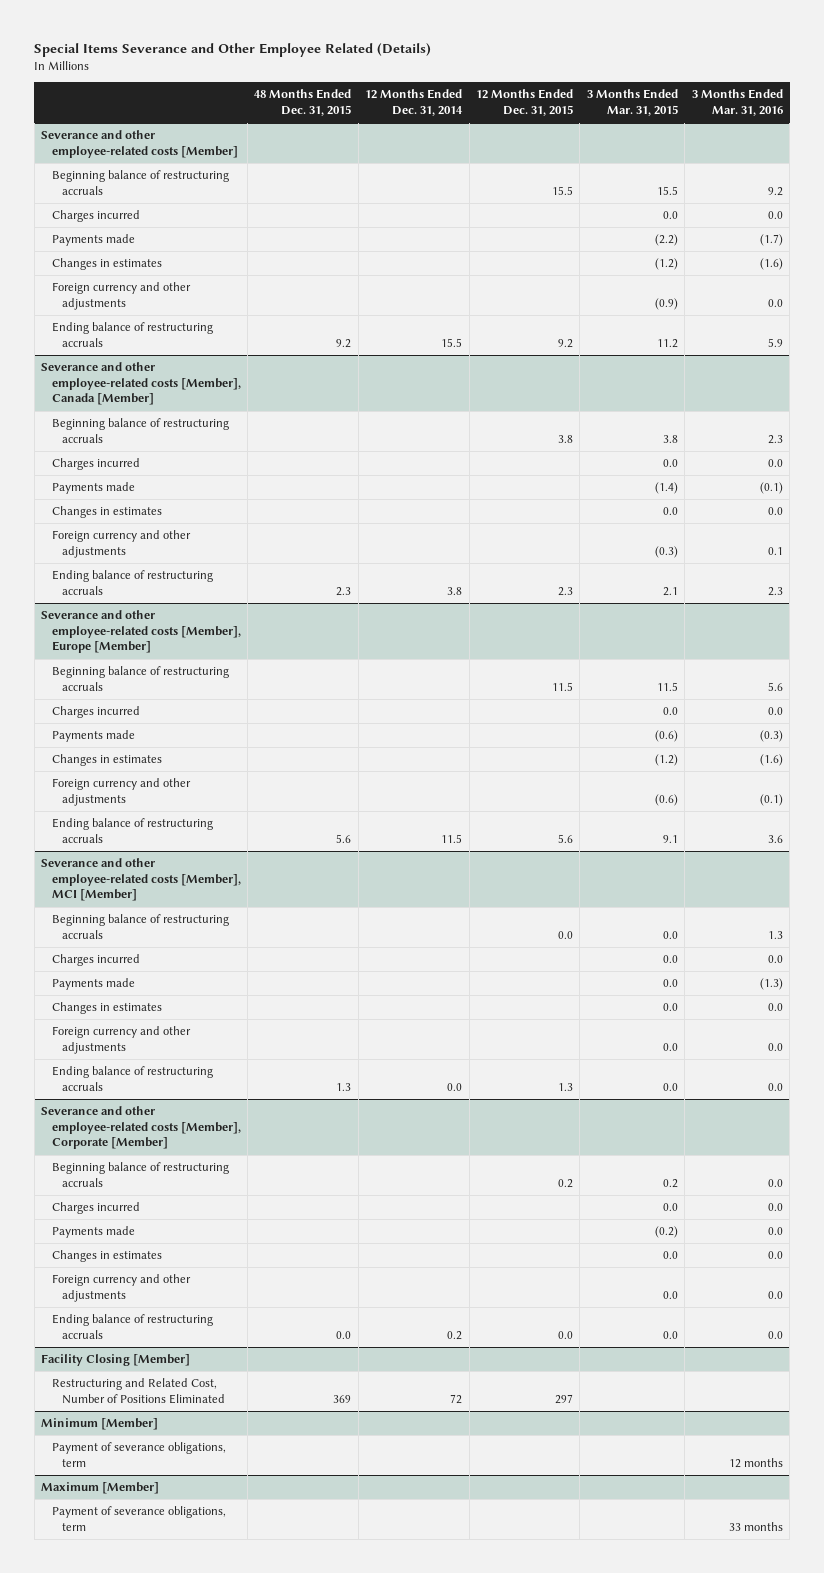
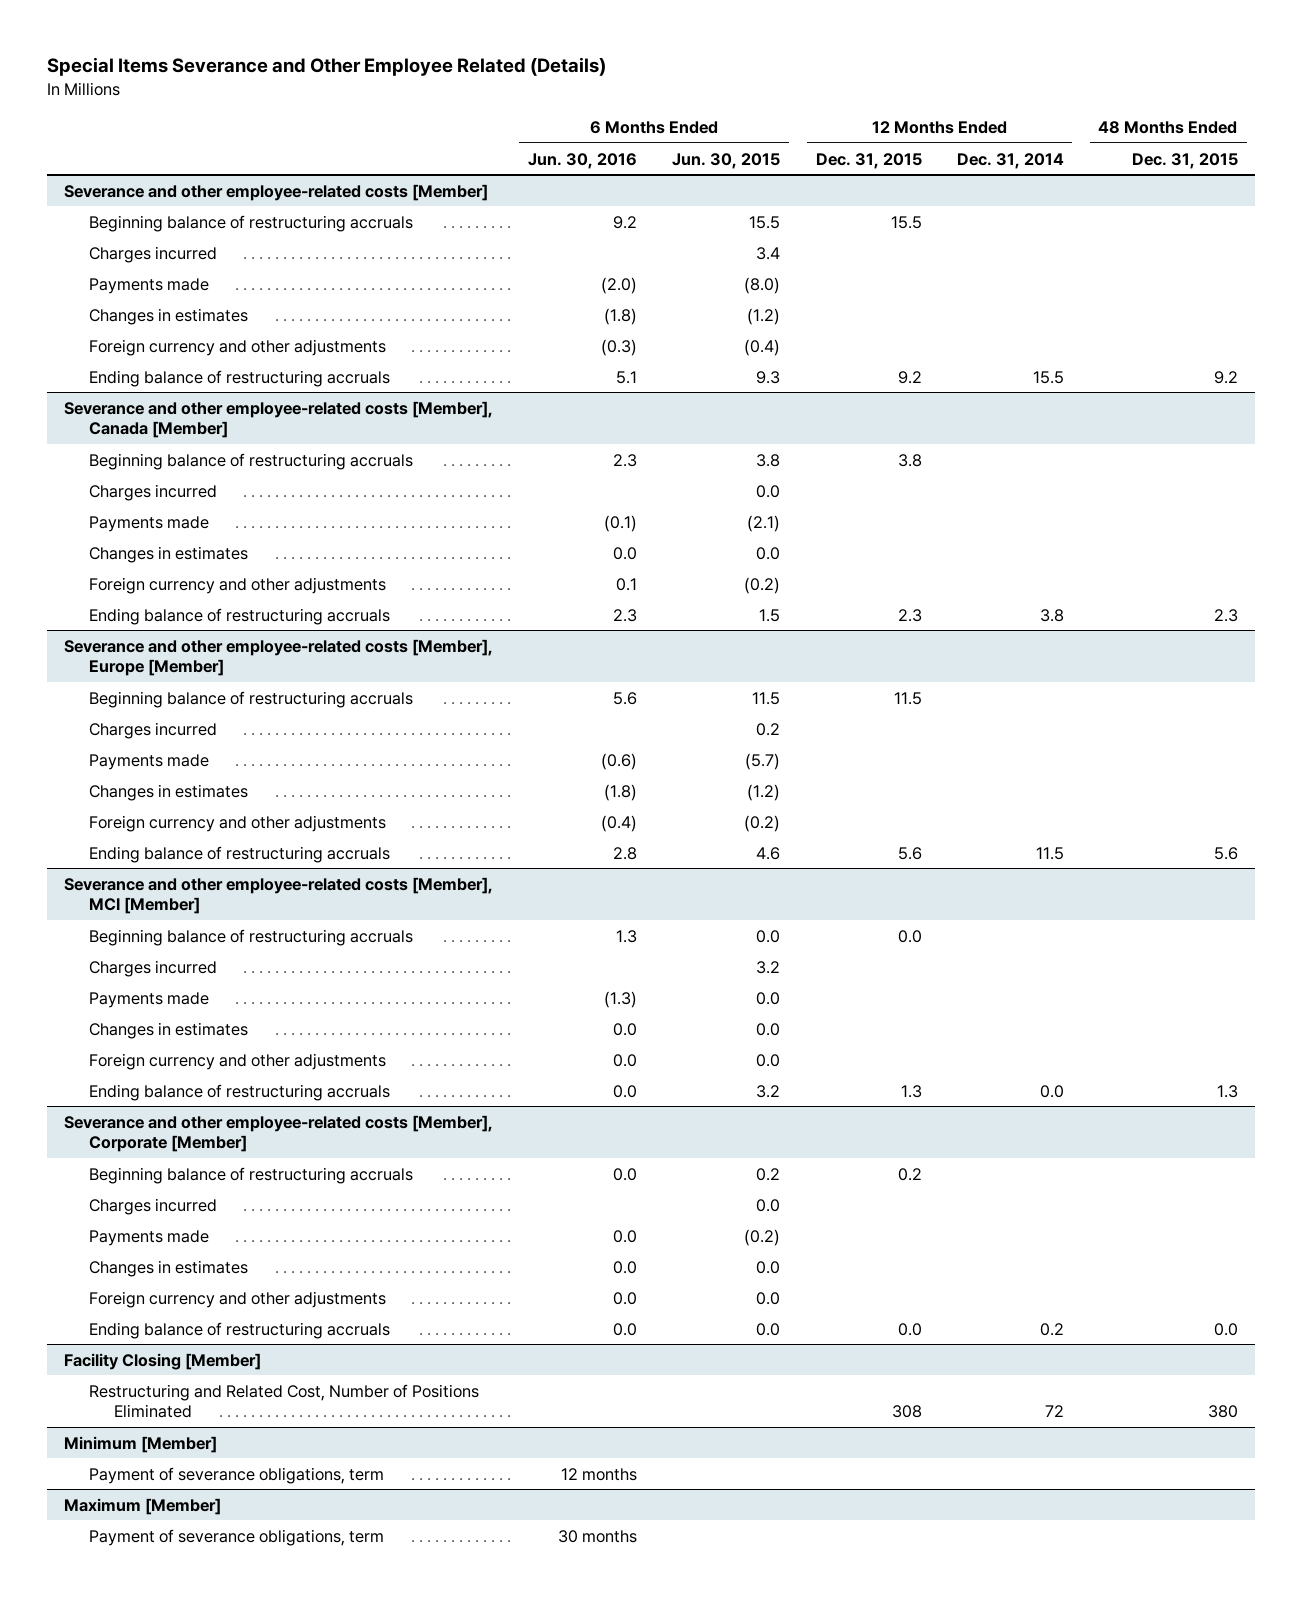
- | 48 Months Ended Dec. 31, 2015 | 12 Months Ended Dec. 31, 2014 | 12 Months Ended Dec. 31, 2015 | 3 Months Ended Mar. 31, 2015 | 3 Months Ended Mar. 31, 2016
+ | 6 Months Ended Jun. 30, 2016 | 6 Months Ended Jun. 30, 2015 | 12 Months Ended Dec. 31, 2015 | 12 Months Ended Dec. 31, 2014 | 48 Months Ended Dec. 31, 2015
@ Facility Closing [Member]
- Restructuring and Related Cost, Number of Positions Eliminated | 369 | 72 | 297 | |
+ Restructuring and Related Cost, Number of Positions Eliminated | | | 308 | 72 | 380

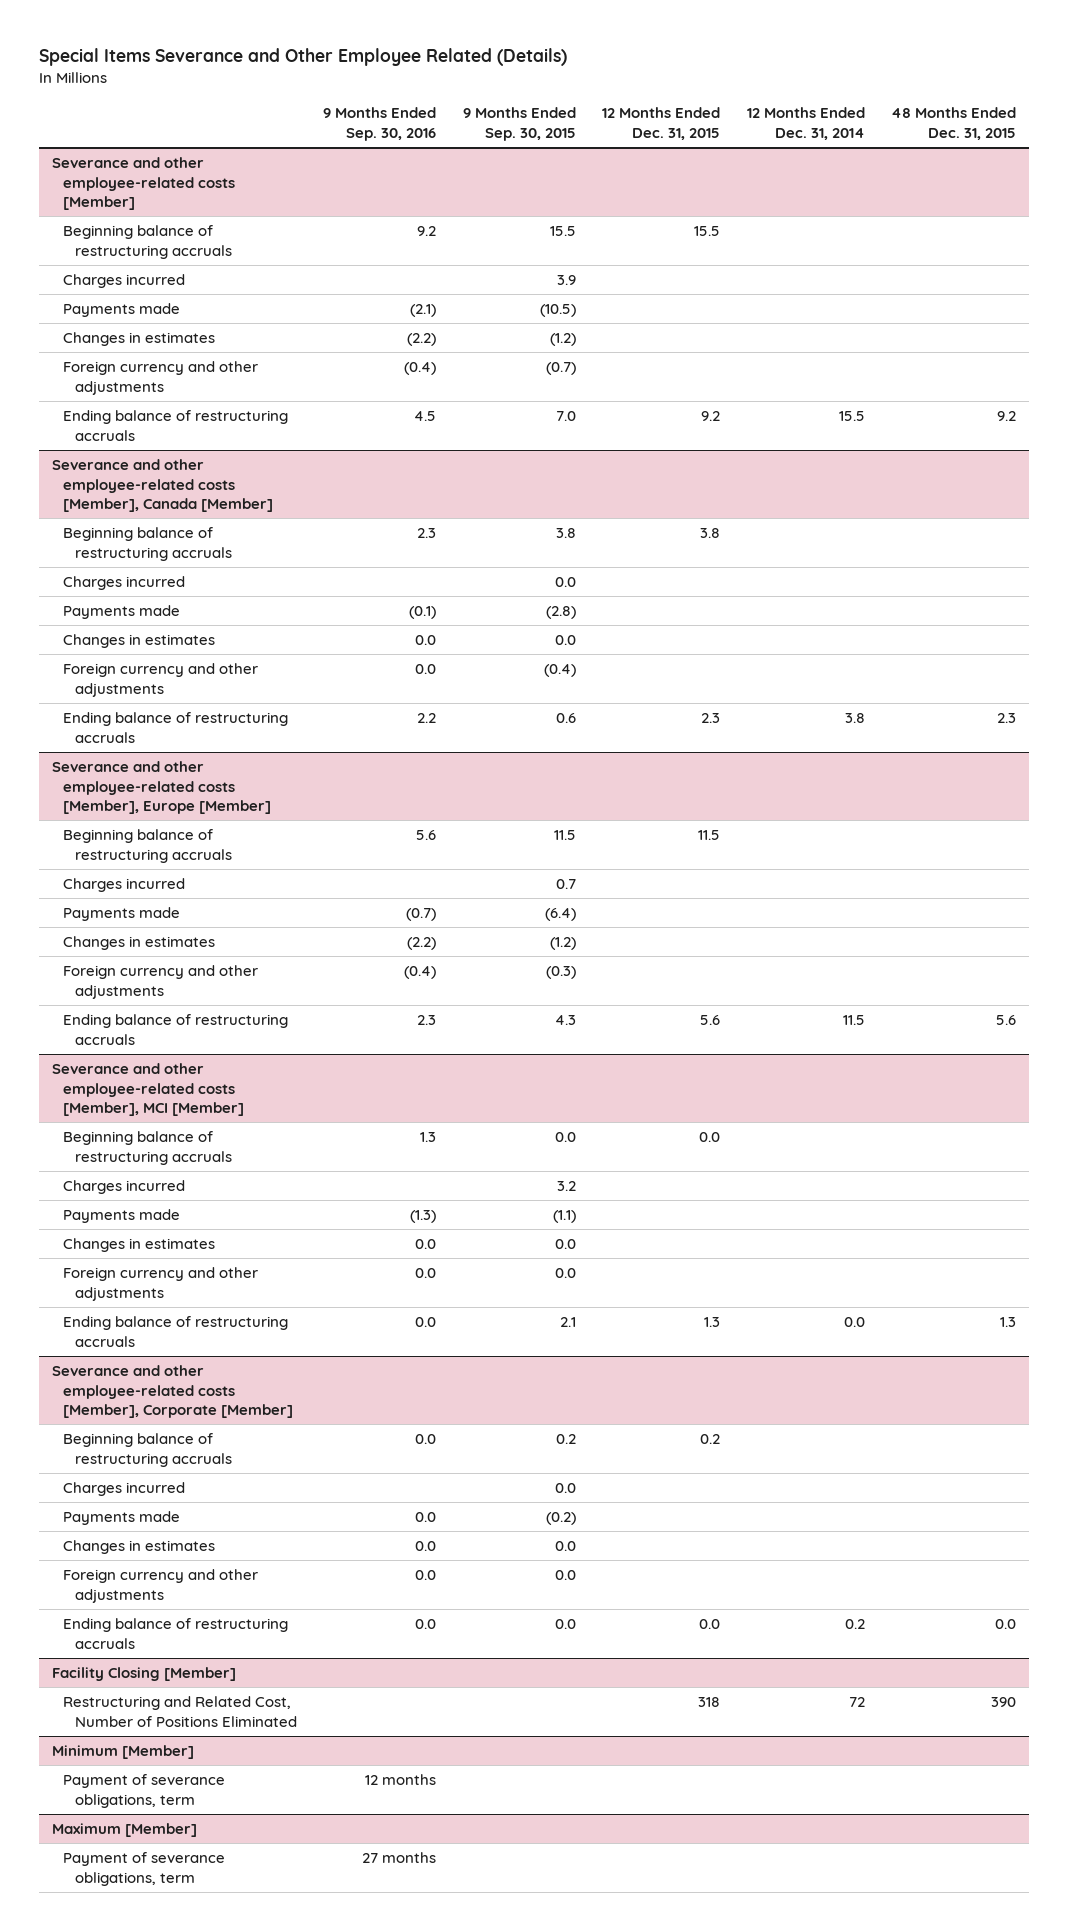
- | 6 Months Ended Jun. 30, 2016 | 6 Months Ended Jun. 30, 2015 | 12 Months Ended Dec. 31, 2015 | 12 Months Ended Dec. 31, 2014 | 48 Months Ended Dec. 31, 2015
+ | 9 Months Ended Sep. 30, 2016 | 9 Months Ended Sep. 30, 2015 | 12 Months Ended Dec. 31, 2015 | 12 Months Ended Dec. 31, 2014 | 48 Months Ended Dec. 31, 2015
@ Facility Closing [Member]
- Restructuring and Related Cost, Number of Positions Eliminated | | | 308 | 72 | 380
+ Restructuring and Related Cost, Number of Positions Eliminated | | | 318 | 72 | 390

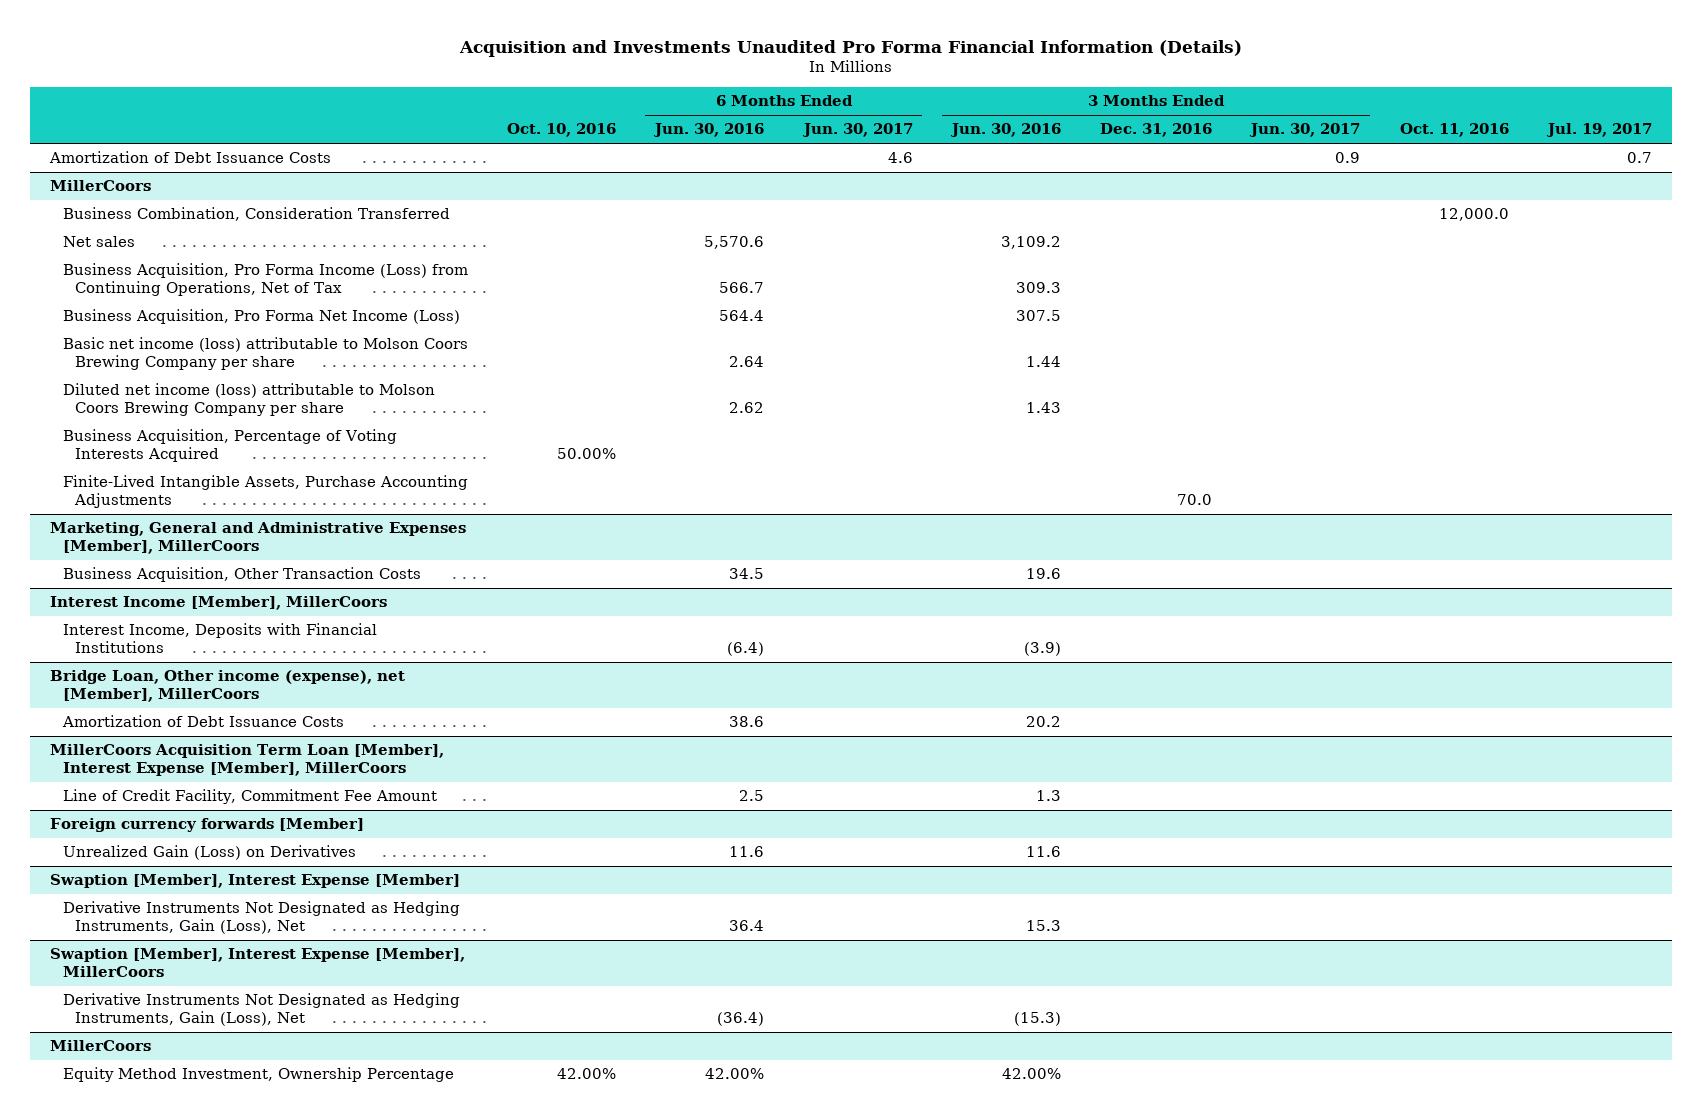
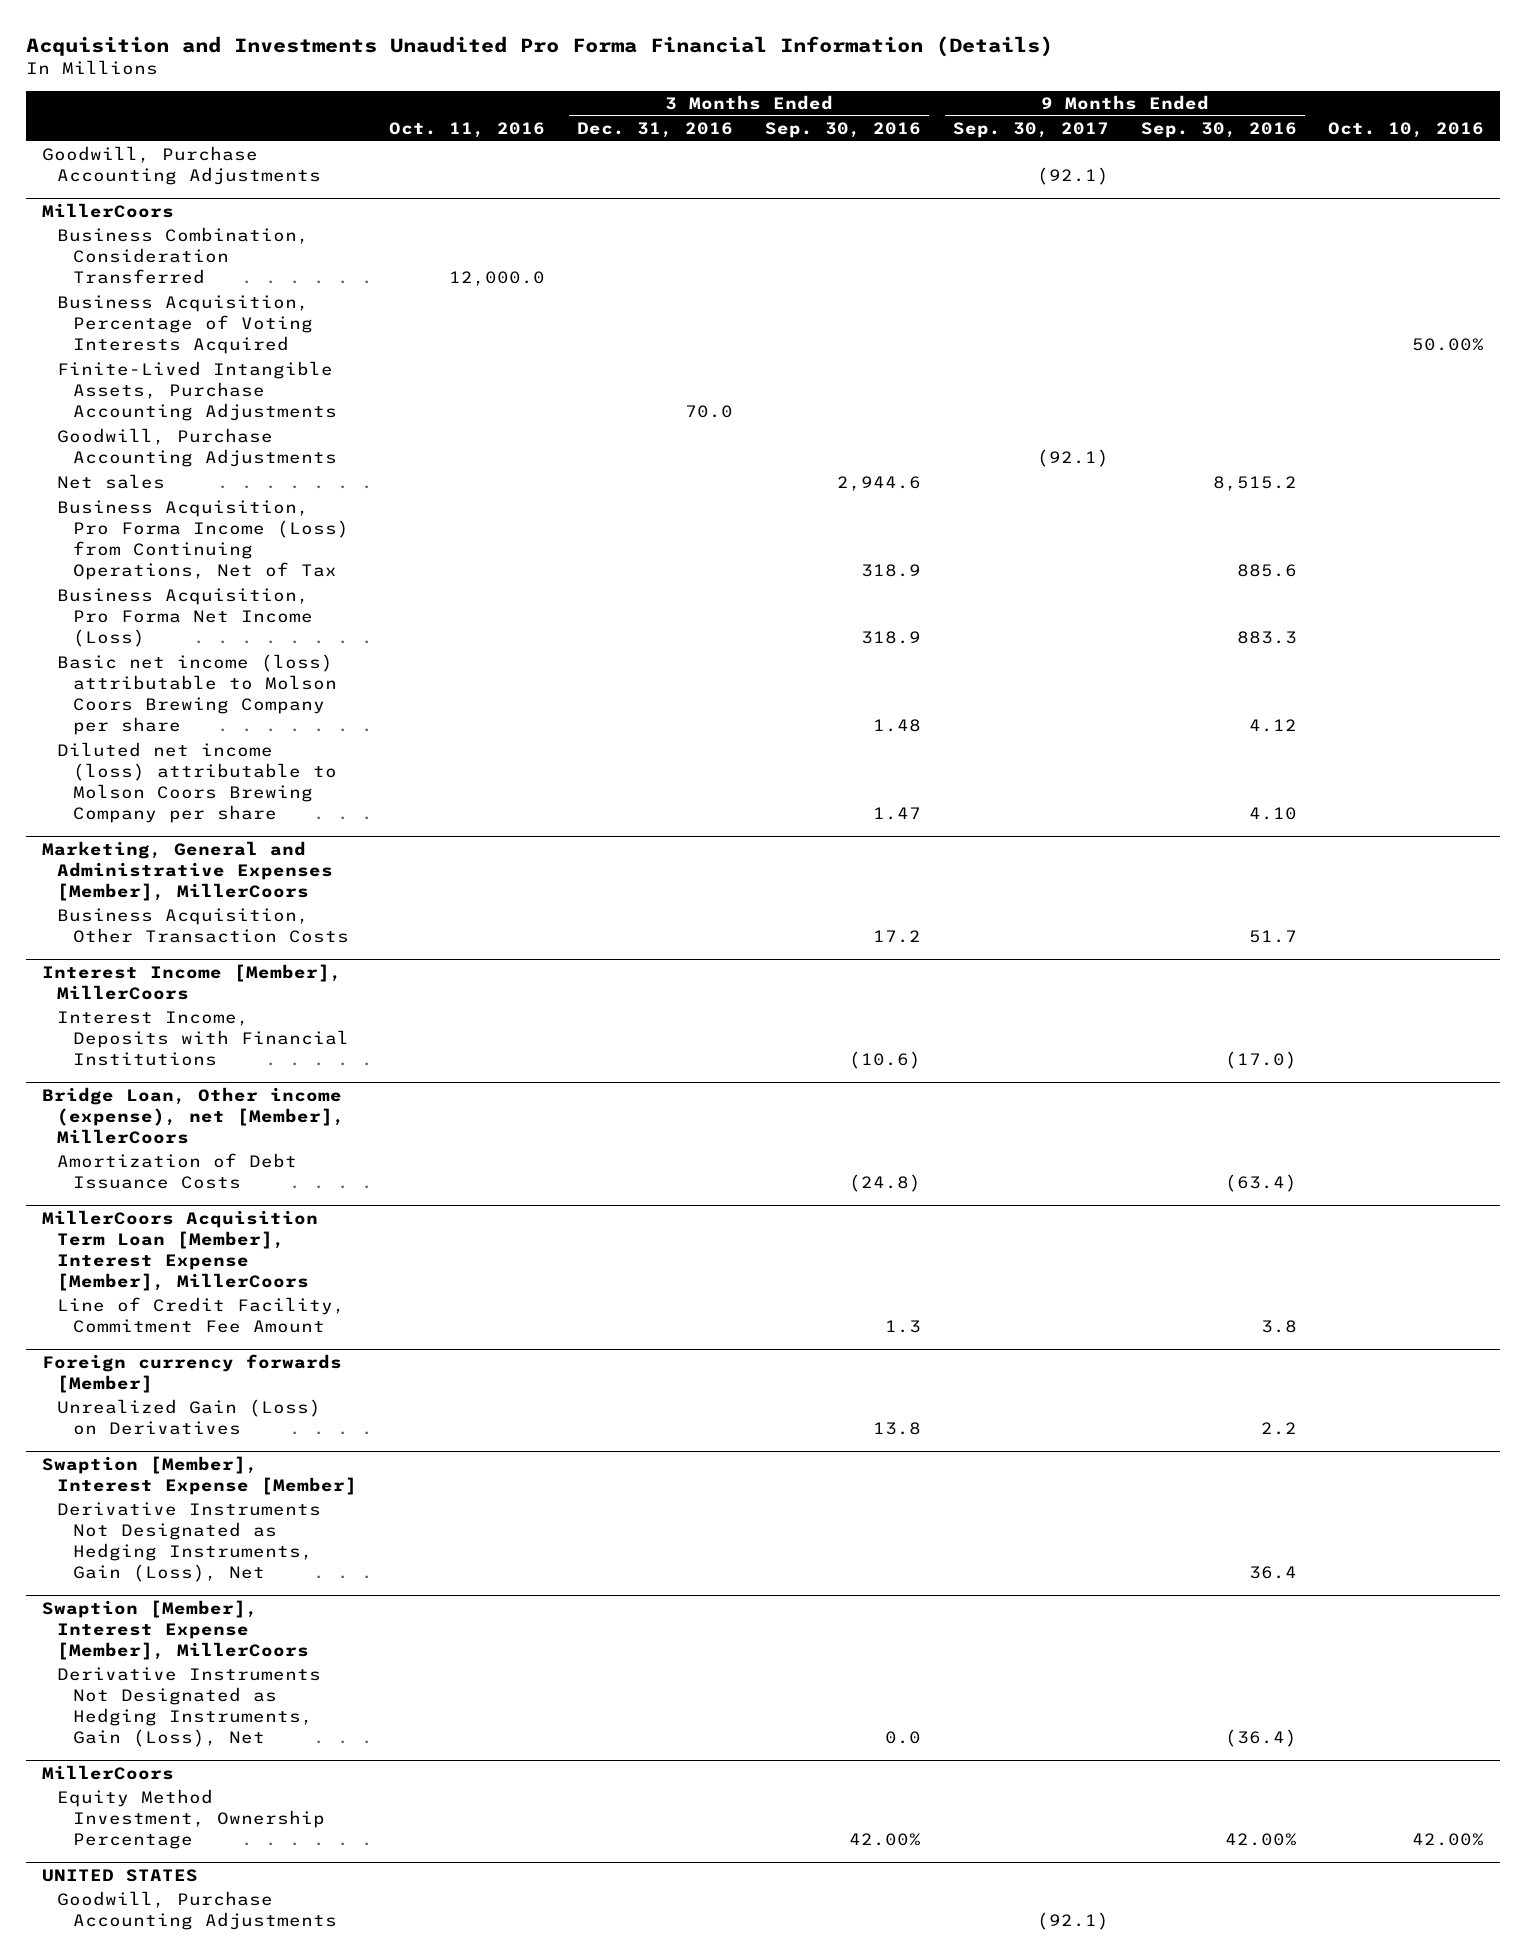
- | Oct. 10, 2016 | 6 Months Ended Jun. 30, 2016 | 6 Months Ended Jun. 30, 2017 | 3 Months Ended Jun. 30, 2016 | 3 Months Ended Dec. 31, 2016 | 3 Months Ended Jun. 30, 2017 | Oct. 11, 2016 | Jul. 19, 2017
+ | Oct. 11, 2016 | 3 Months Ended Dec. 31, 2016 | 3 Months Ended Sep. 30, 2016 | 9 Months Ended Sep. 30, 2017 | 9 Months Ended Sep. 30, 2016 | Oct. 10, 2016
- Amortization of Debt Issuance Costs | | | 4.6 | | | 0.9 | | 0.7
+ Goodwill, Purchase Accounting Adjustments | | | | (92.1) | |
@ MillerCoors
moved up: Business Acquisition, Percentage of Voting Interests Acquired | | | | | | 50.00%
moved up: Finite-Lived Intangible Assets, Purchase Accounting Adjustments | | 70.0 | | | |
+ Goodwill, Purchase Accounting Adjustments | | | | (92.1) | |
+ UNITED STATES
+ Goodwill, Purchase Accounting Adjustments | | | | (92.1) | |

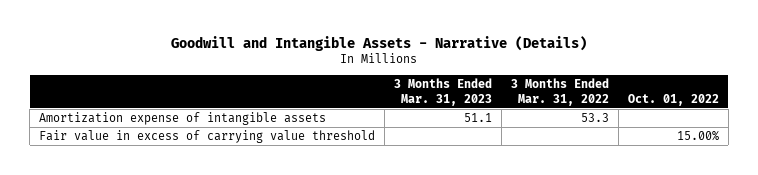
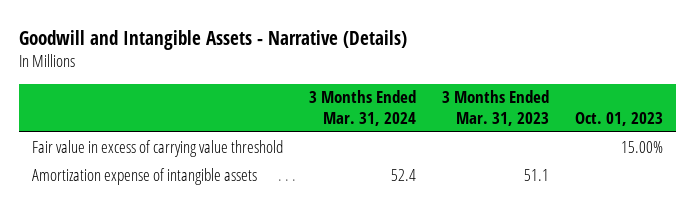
- | 3 Months Ended Mar. 31, 2023 | 3 Months Ended Mar. 31, 2022 | Oct. 01, 2022
+ | 3 Months Ended Mar. 31, 2024 | 3 Months Ended Mar. 31, 2023 | Oct. 01, 2023
moved down: Amortization expense of intangible assets | 52.4 | 51.1 |

